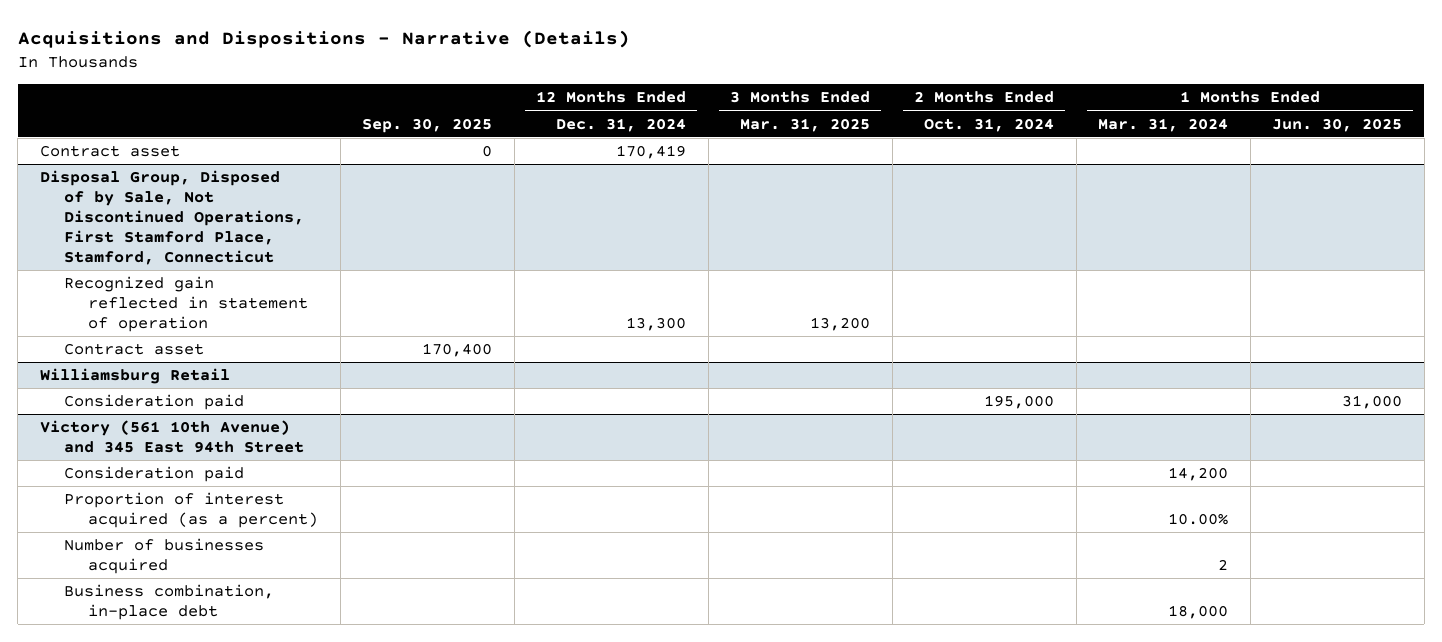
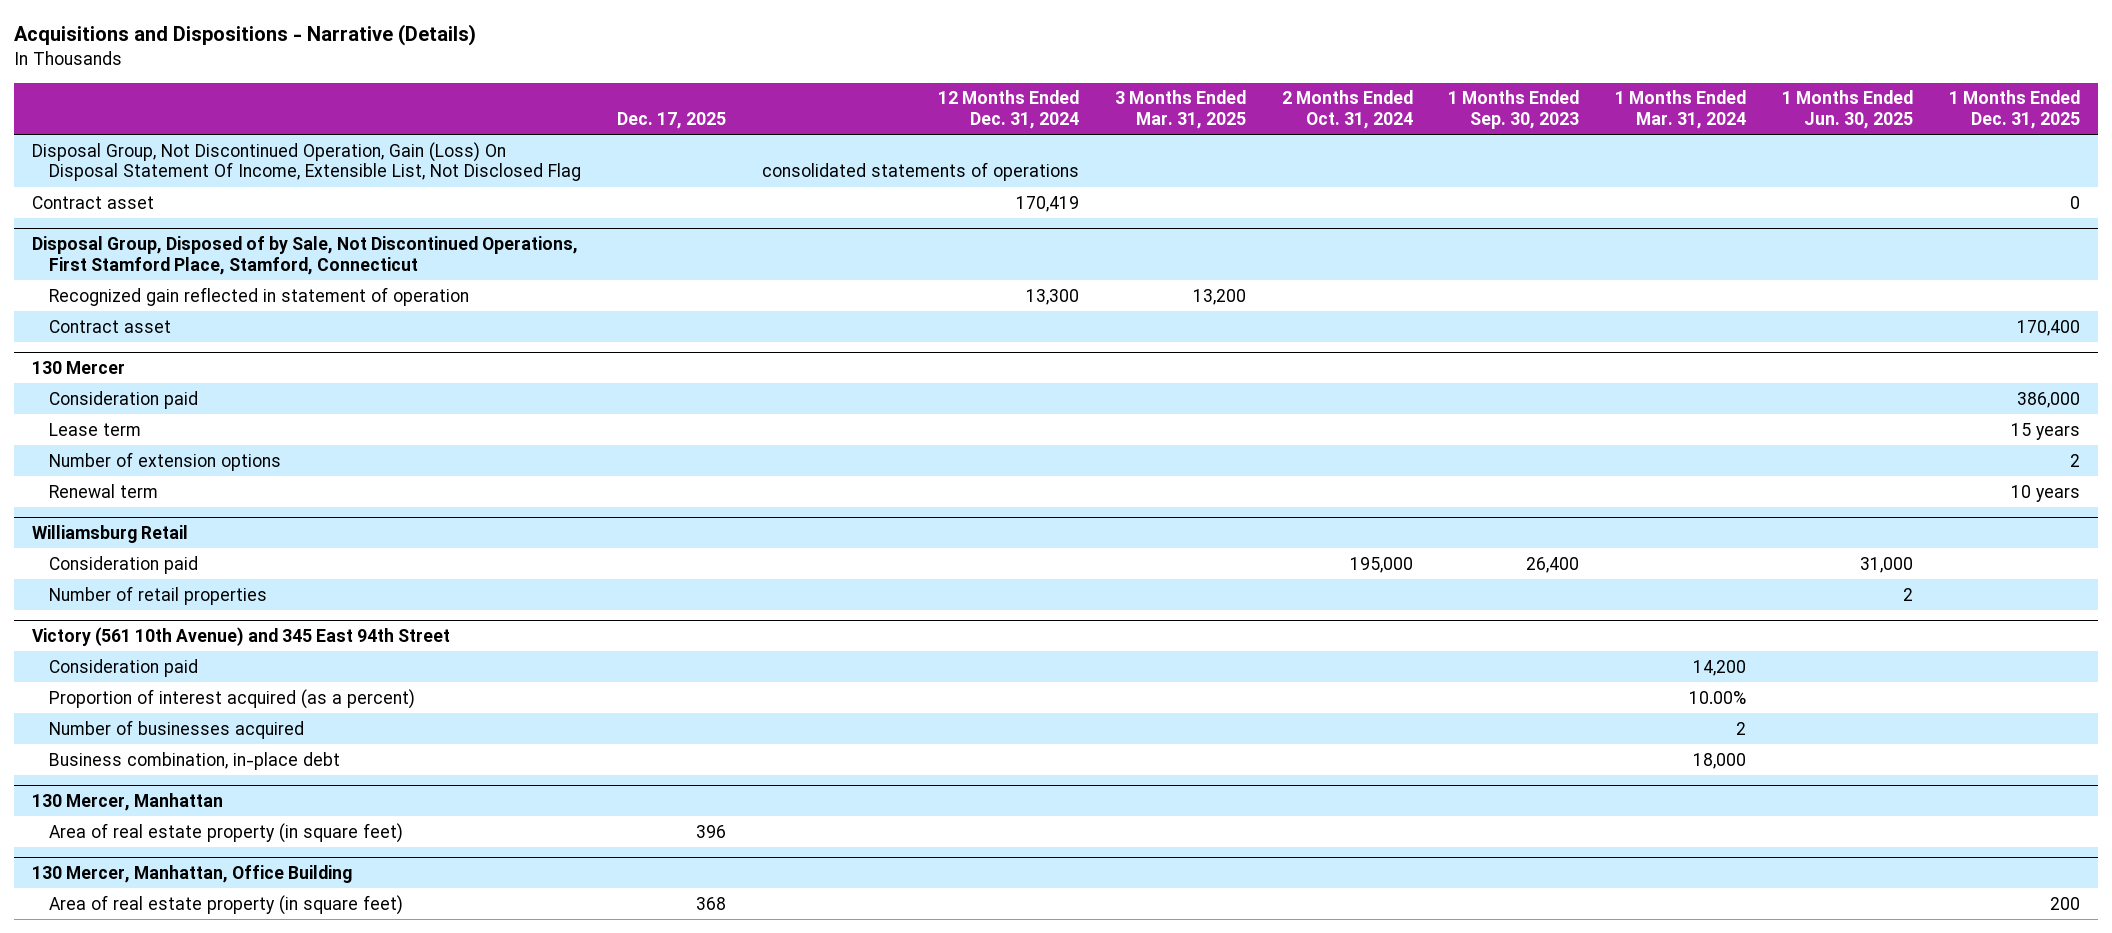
- | Sep. 30, 2025 | 12 Months Ended Dec. 31, 2024 | 3 Months Ended Mar. 31, 2025 | 2 Months Ended Oct. 31, 2024 | 1 Months Ended Mar. 31, 2024 | 1 Months Ended Jun. 30, 2025
+ | Dec. 17, 2025 | 12 Months Ended Dec. 31, 2024 | 3 Months Ended Mar. 31, 2025 | 2 Months Ended Oct. 31, 2024 | 1 Months Ended Sep. 30, 2023 | 1 Months Ended Mar. 31, 2024 | 1 Months Ended Jun. 30, 2025 | 1 Months Ended Dec. 31, 2025
+ Disposal Group, Not Discontinued Operation, Gain (Loss) On Disposal Statement Of Income, Extensible List, Not Disclosed Flag | | consolidated statements of operations | | | | | |
+ 130 Mercer
+ Consideration paid | | | | | | | | 386,000
+ Lease term | | | | | | | | 15 years
+ Number of extension options | | | | | | | | 2
+ Renewal term | | | | | | | | 10 years
@ Williamsburg Retail
+ Number of retail properties | | | | | | | 2 |
+ 130 Mercer, Manhattan
+ Area of real estate property (in square feet) | 396 | | | | | | |
+ 130 Mercer, Manhattan, Office Building
+ Area of real estate property (in square feet) | 368 | | | | | | | 200

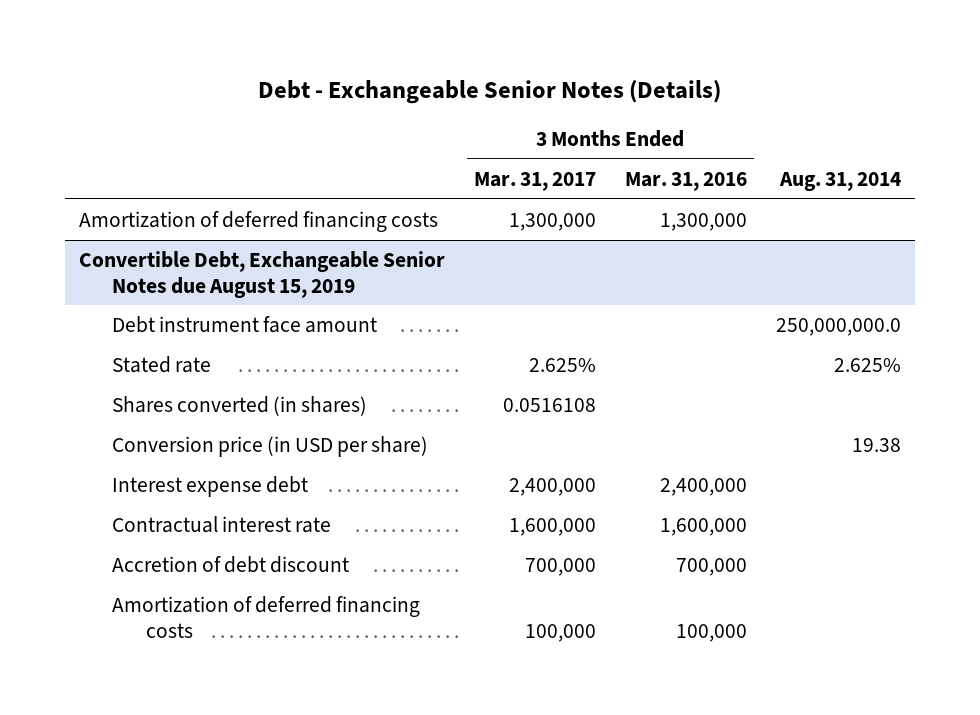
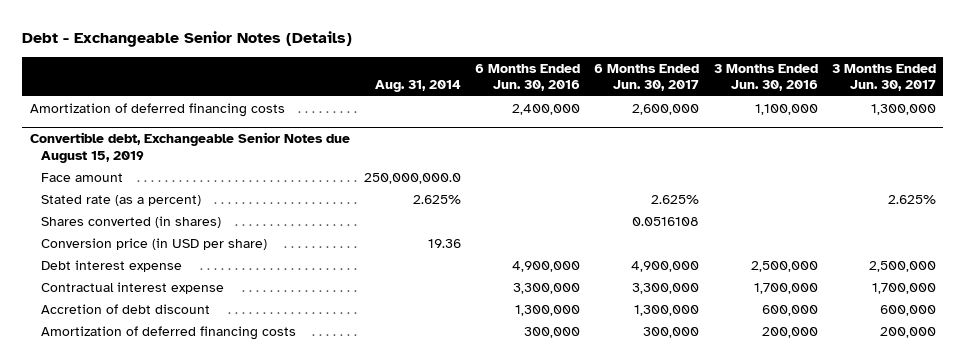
- | 3 Months Ended Mar. 31, 2017 | 3 Months Ended Mar. 31, 2016 | Aug. 31, 2014
+ | Aug. 31, 2014 | 6 Months Ended Jun. 30, 2016 | 6 Months Ended Jun. 30, 2017 | 3 Months Ended Jun. 30, 2016 | 3 Months Ended Jun. 30, 2017
- Convertible Debt, Exchangeable Senior Notes due August 15, 2019
- Debt instrument face amount | | | 250,000,000.0
- Stated rate | 2.625% | | 2.625%
+ Convertible debt, Exchangeable Senior Notes due August 15, 2019
+ Face amount | 250,000,000.0 | | | |
+ Stated rate (as a percent) | 2.625% | | 2.625% | | 2.625%
- Conversion price (in USD per share) | | | 19.38
- Interest expense debt | 2,400,000 | 2,400,000 |
- Contractual interest rate | 1,600,000 | 1,600,000 |
+ Conversion price (in USD per share) | 19.36 | | | |
+ Debt interest expense | | 4,900,000 | 4,900,000 | 2,500,000 | 2,500,000
+ Contractual interest expense | | 3,300,000 | 3,300,000 | 1,700,000 | 1,700,000

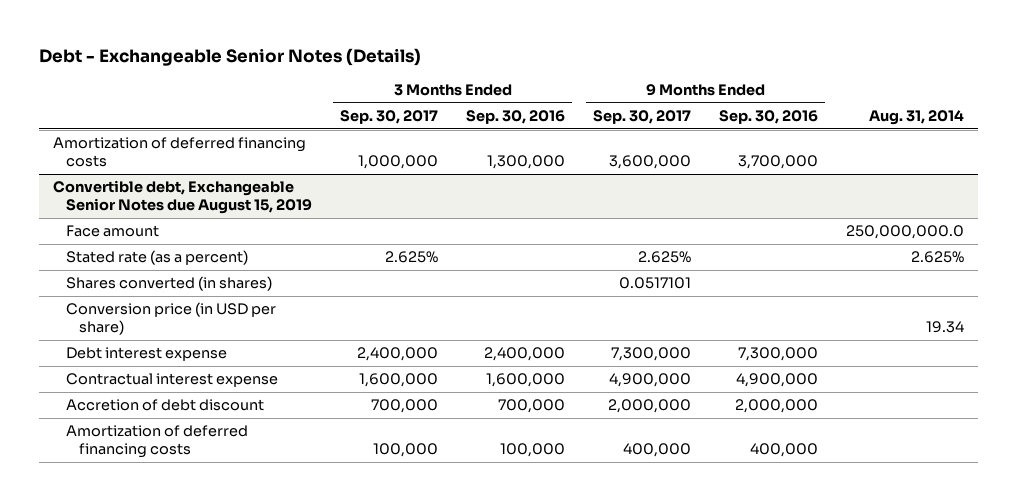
- | Aug. 31, 2014 | 6 Months Ended Jun. 30, 2016 | 6 Months Ended Jun. 30, 2017 | 3 Months Ended Jun. 30, 2016 | 3 Months Ended Jun. 30, 2017
+ | 3 Months Ended Sep. 30, 2017 | 3 Months Ended Sep. 30, 2016 | 9 Months Ended Sep. 30, 2017 | 9 Months Ended Sep. 30, 2016 | Aug. 31, 2014
@ Convertible debt, Exchangeable Senior Notes due August 15, 2019
- Conversion price (in USD per share) | 19.36 | | | |
+ Conversion price (in USD per share) | | | | | 19.34

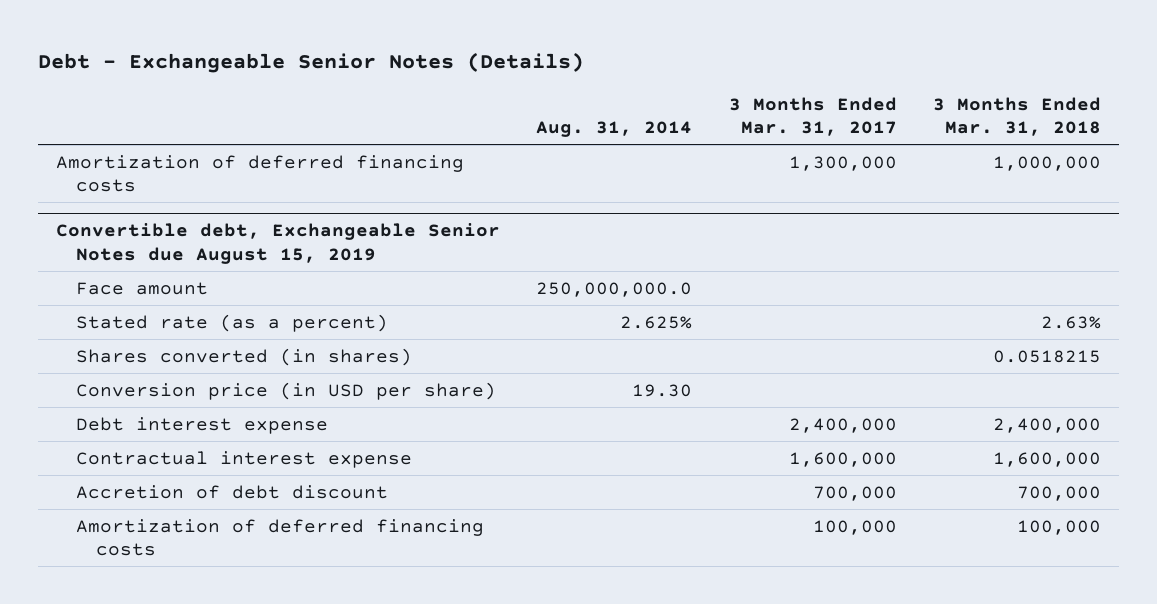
- | 3 Months Ended Sep. 30, 2017 | 3 Months Ended Sep. 30, 2016 | 9 Months Ended Sep. 30, 2017 | 9 Months Ended Sep. 30, 2016 | Aug. 31, 2014
+ | Aug. 31, 2014 | 3 Months Ended Mar. 31, 2017 | 3 Months Ended Mar. 31, 2018
@ Convertible debt, Exchangeable Senior Notes due August 15, 2019
- Conversion price (in USD per share) | | | | | 19.34
+ Conversion price (in USD per share) | 19.30 | |

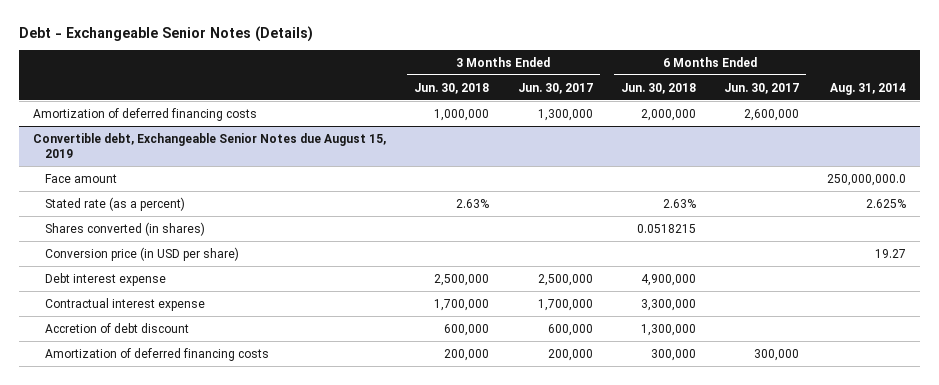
- | Aug. 31, 2014 | 3 Months Ended Mar. 31, 2017 | 3 Months Ended Mar. 31, 2018
+ | 3 Months Ended Jun. 30, 2018 | 3 Months Ended Jun. 30, 2017 | 6 Months Ended Jun. 30, 2018 | 6 Months Ended Jun. 30, 2017 | Aug. 31, 2014
@ Convertible debt, Exchangeable Senior Notes due August 15, 2019
- Conversion price (in USD per share) | 19.30 | |
+ Conversion price (in USD per share) | | | | | 19.27

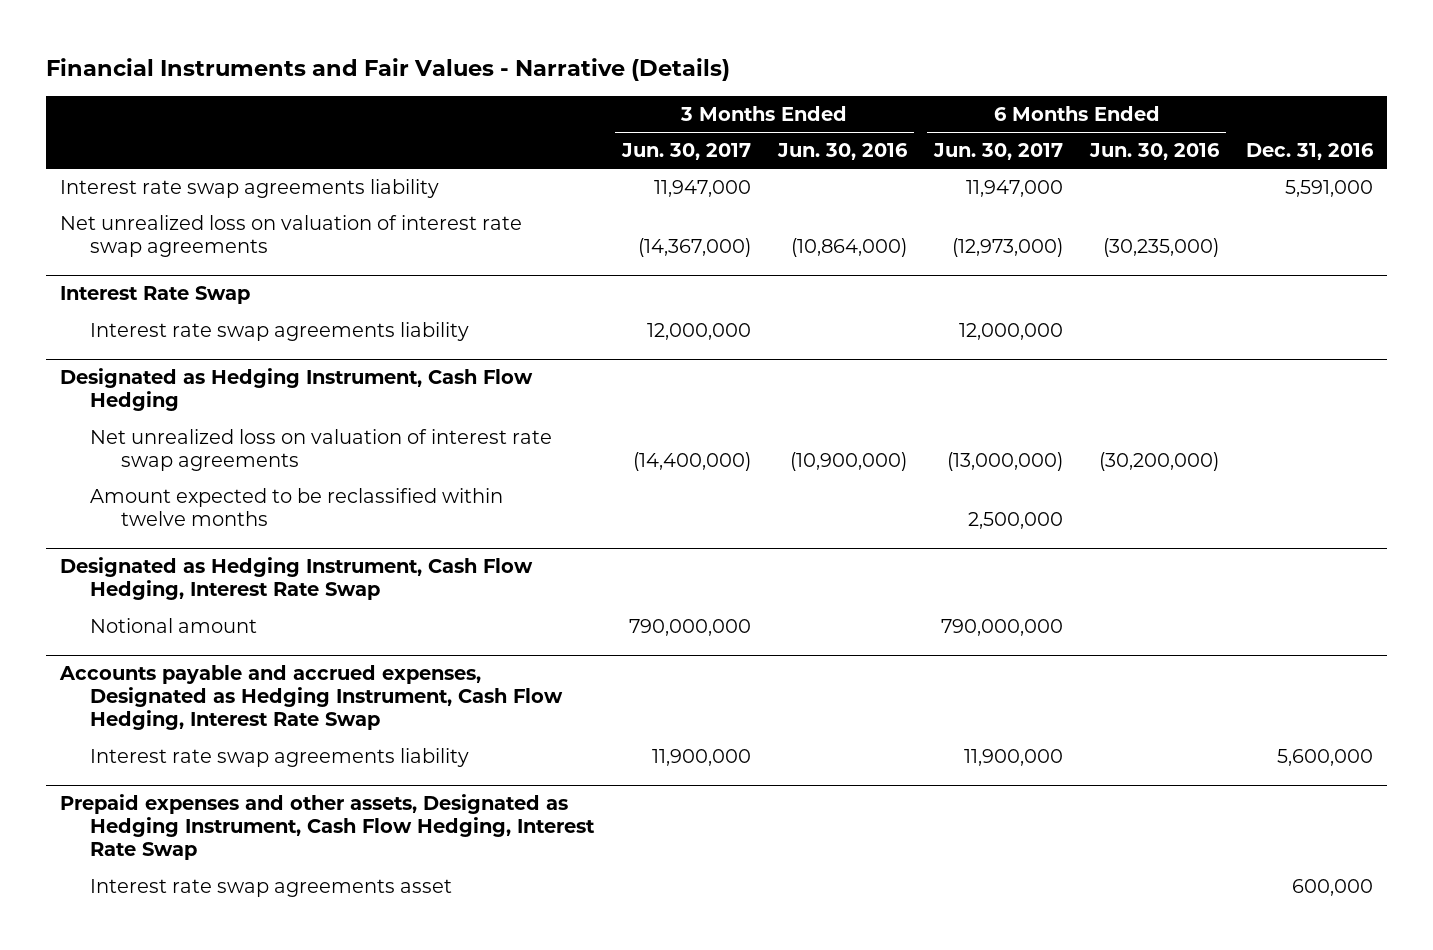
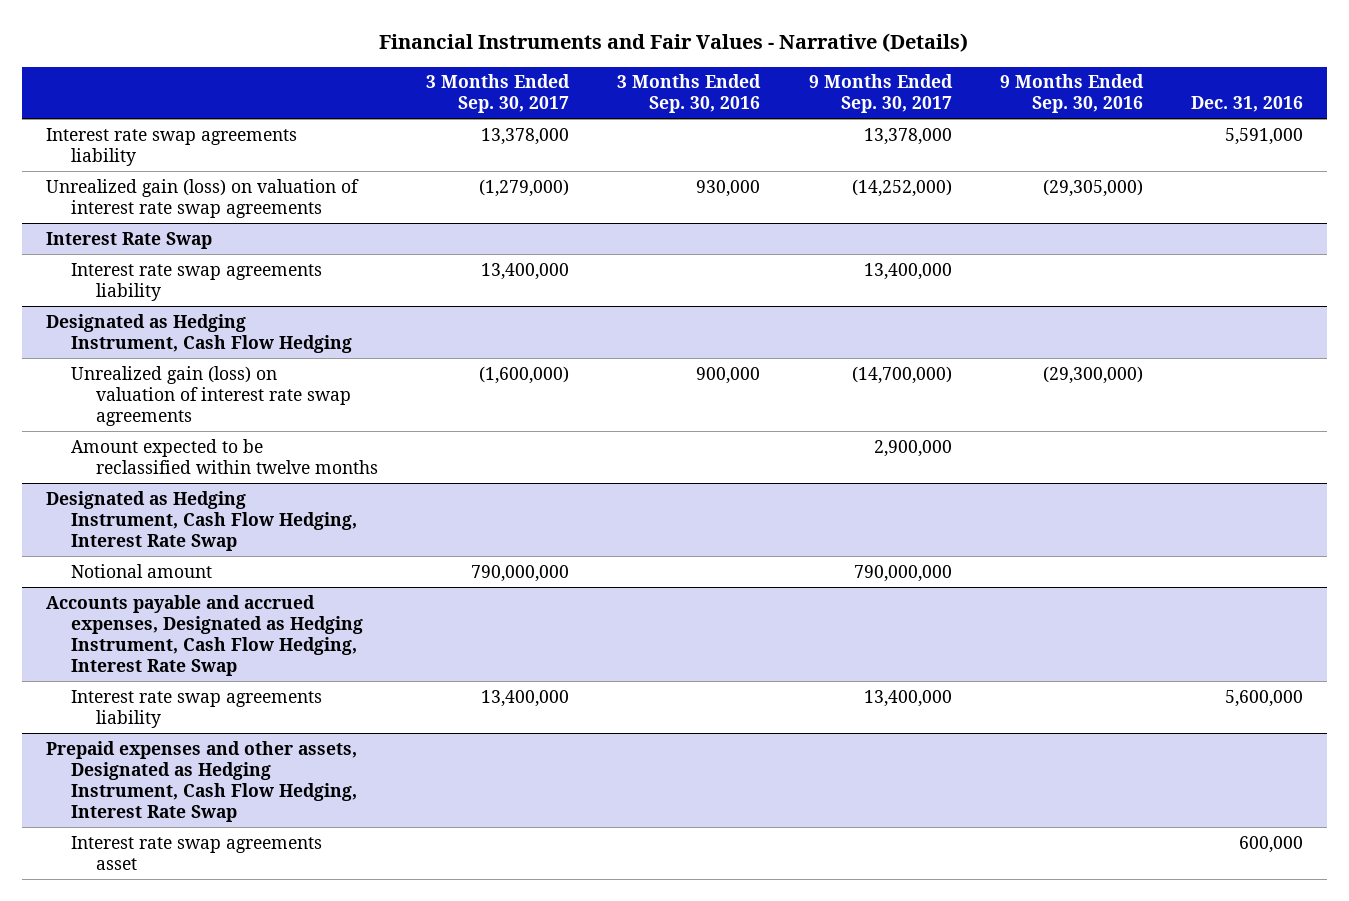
- | 3 Months Ended Jun. 30, 2017 | 3 Months Ended Jun. 30, 2016 | 6 Months Ended Jun. 30, 2017 | 6 Months Ended Jun. 30, 2016 | Dec. 31, 2016
+ | 3 Months Ended Sep. 30, 2017 | 3 Months Ended Sep. 30, 2016 | 9 Months Ended Sep. 30, 2017 | 9 Months Ended Sep. 30, 2016 | Dec. 31, 2016
- Net unrealized loss on valuation of interest rate swap agreements | (14,367,000) | (10,864,000) | (12,973,000) | (30,235,000) |
+ Unrealized gain (loss) on valuation of interest rate swap agreements | (1,279,000) | 930,000 | (14,252,000) | (29,305,000) |
@ Designated as Hedging Instrument, Cash Flow Hedging
- Net unrealized loss on valuation of interest rate swap agreements | (14,400,000) | (10,900,000) | (13,000,000) | (30,200,000) |
+ Unrealized gain (loss) on valuation of interest rate swap agreements | (1,600,000) | 900,000 | (14,700,000) | (29,300,000) |

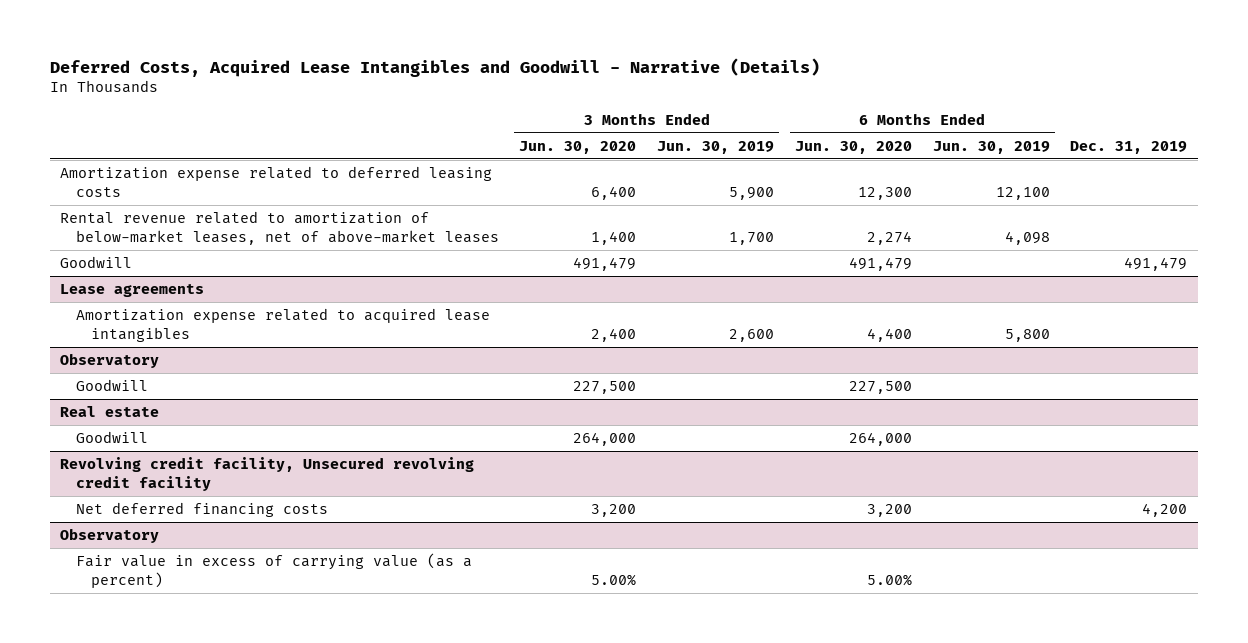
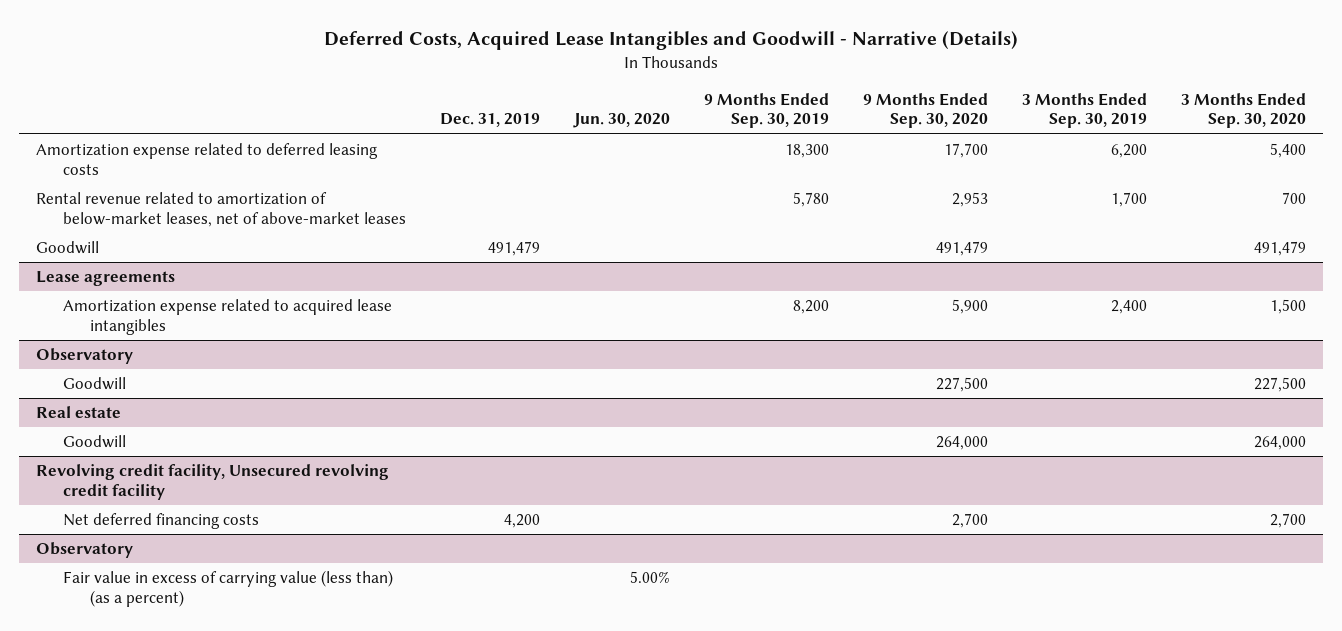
- | 3 Months Ended Jun. 30, 2020 | 3 Months Ended Jun. 30, 2019 | 6 Months Ended Jun. 30, 2020 | 6 Months Ended Jun. 30, 2019 | Dec. 31, 2019
+ | Dec. 31, 2019 | Jun. 30, 2020 | 9 Months Ended Sep. 30, 2019 | 9 Months Ended Sep. 30, 2020 | 3 Months Ended Sep. 30, 2019 | 3 Months Ended Sep. 30, 2020
@ Observatory
- Fair value in excess of carrying value (as a percent) | 5.00% | | 5.00% | |
+ Fair value in excess of carrying value (less than) (as a percent) | | 5.00% | | | |

